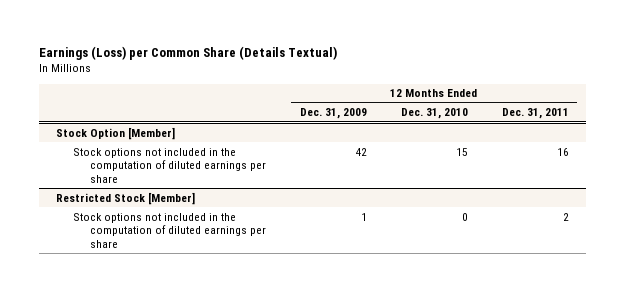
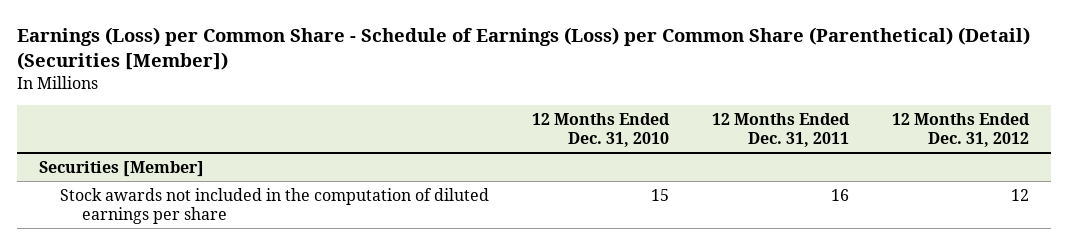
- Earnings (Loss) per Common Share (Details Textual)
+ Earnings (Loss) per Common Share - Schedule of Earnings (Loss) per Common Share (Parenthetical) (Detail) (Securities [Member])
- | 12 Months Ended Dec. 31, 2009 | 12 Months Ended Dec. 31, 2010 | 12 Months Ended Dec. 31, 2011
+ | 12 Months Ended Dec. 31, 2010 | 12 Months Ended Dec. 31, 2011 | 12 Months Ended Dec. 31, 2012
- Stock Option [Member]
- Stock options not included in the computation of diluted earnings per share | 42 | 15 | 16
- Restricted Stock [Member]
- Stock options not included in the computation of diluted earnings per share | 1 | 0 | 2
+ Securities [Member]
+ Stock awards not included in the computation of diluted earnings per share | 15 | 16 | 12

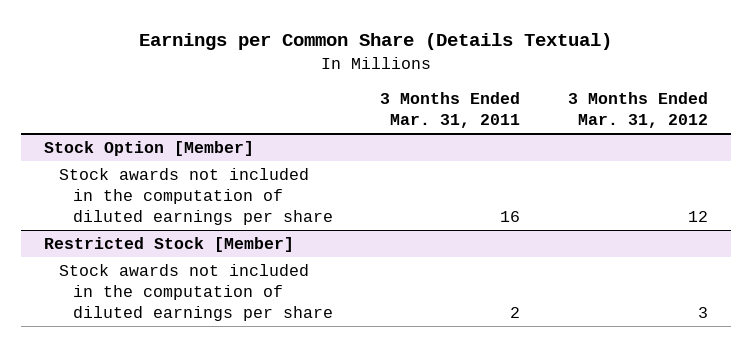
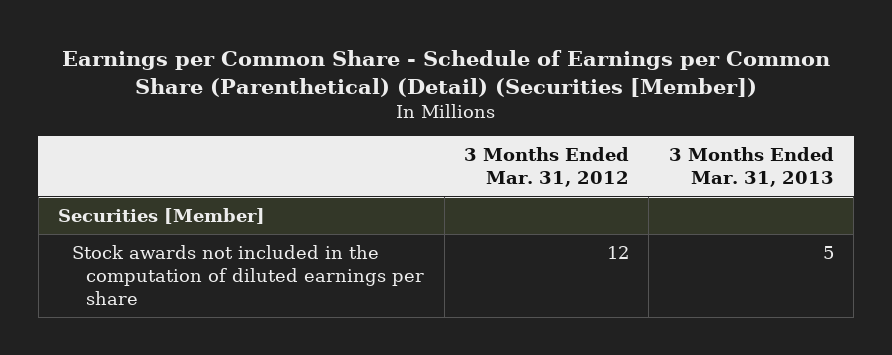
- Earnings per Common Share (Details Textual)
+ Earnings per Common Share - Schedule of Earnings per Common Share (Parenthetical) (Detail) (Securities [Member])
- | 3 Months Ended Mar. 31, 2011 | 3 Months Ended Mar. 31, 2012
+ | 3 Months Ended Mar. 31, 2012 | 3 Months Ended Mar. 31, 2013
- Stock Option [Member]
+ Securities [Member]
- Restricted Stock [Member]
- Stock awards not included in the computation of diluted earnings per share | 2 | 3

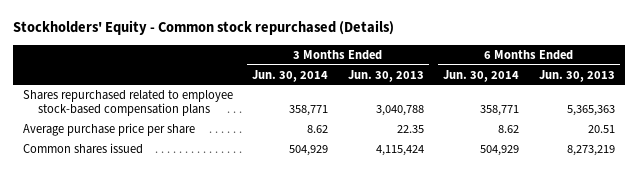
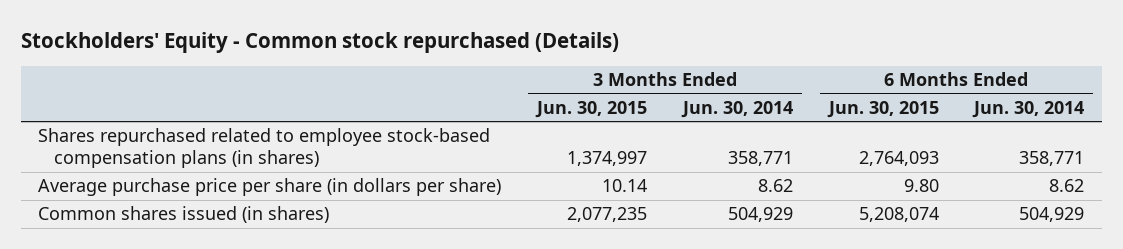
- | 3 Months Ended Jun. 30, 2014 | 3 Months Ended Jun. 30, 2013 | 6 Months Ended Jun. 30, 2014 | 6 Months Ended Jun. 30, 2013
+ | 3 Months Ended Jun. 30, 2015 | 3 Months Ended Jun. 30, 2014 | 6 Months Ended Jun. 30, 2015 | 6 Months Ended Jun. 30, 2014
- Shares repurchased related to employee stock-based compensation plans | 358,771 | 3,040,788 | 358,771 | 5,365,363
- Average purchase price per share | 8.62 | 22.35 | 8.62 | 20.51
- Common shares issued | 504,929 | 4,115,424 | 504,929 | 8,273,219
+ Shares repurchased related to employee stock-based compensation plans (in shares) | 1,374,997 | 358,771 | 2,764,093 | 358,771
+ Average purchase price per share (in dollars per share) | 10.14 | 8.62 | 9.80 | 8.62
+ Common shares issued (in shares) | 2,077,235 | 504,929 | 5,208,074 | 504,929

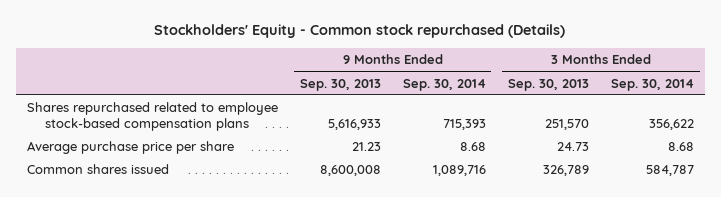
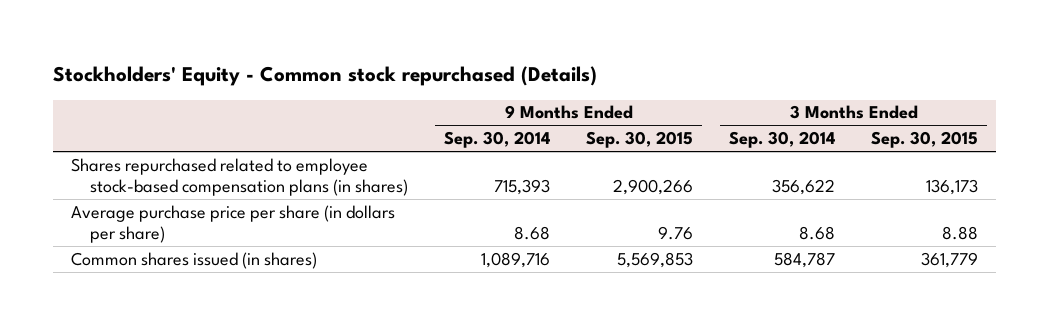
- | 9 Months Ended Sep. 30, 2013 | 9 Months Ended Sep. 30, 2014 | 3 Months Ended Sep. 30, 2013 | 3 Months Ended Sep. 30, 2014
+ | 9 Months Ended Sep. 30, 2014 | 9 Months Ended Sep. 30, 2015 | 3 Months Ended Sep. 30, 2014 | 3 Months Ended Sep. 30, 2015
- Shares repurchased related to employee stock-based compensation plans | 5,616,933 | 715,393 | 251,570 | 356,622
- Average purchase price per share | 21.23 | 8.68 | 24.73 | 8.68
- Common shares issued | 8,600,008 | 1,089,716 | 326,789 | 584,787
+ Shares repurchased related to employee stock-based compensation plans (in shares) | 715,393 | 2,900,266 | 356,622 | 136,173
+ Average purchase price per share (in dollars per share) | 8.68 | 9.76 | 8.68 | 8.88
+ Common shares issued (in shares) | 1,089,716 | 5,569,853 | 584,787 | 361,779

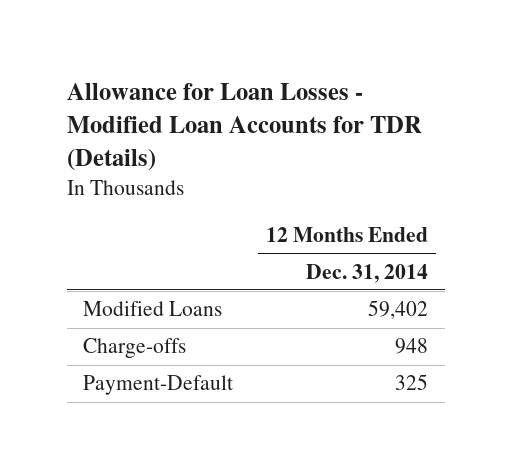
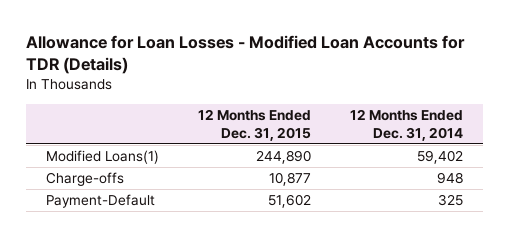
- | 12 Months Ended Dec. 31, 2014
+ | 12 Months Ended Dec. 31, 2015 | 12 Months Ended Dec. 31, 2014
- Modified Loans | 59,402
+ Modified Loans(1) | 244,890 | 59,402

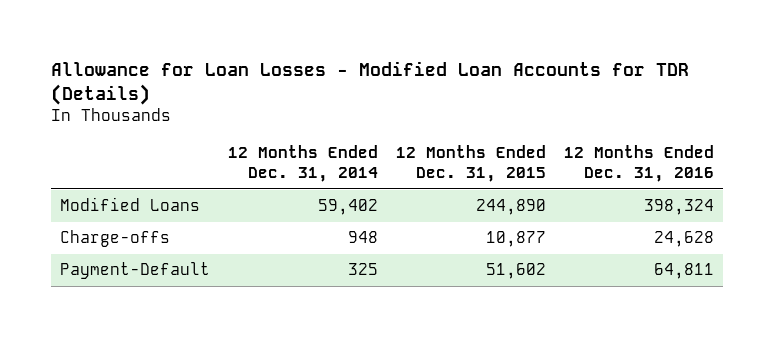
- | 12 Months Ended Dec. 31, 2015 | 12 Months Ended Dec. 31, 2014
+ | 12 Months Ended Dec. 31, 2014 | 12 Months Ended Dec. 31, 2015 | 12 Months Ended Dec. 31, 2016
- Modified Loans(1) | 244,890 | 59,402
+ Modified Loans | 59,402 | 244,890 | 398,324

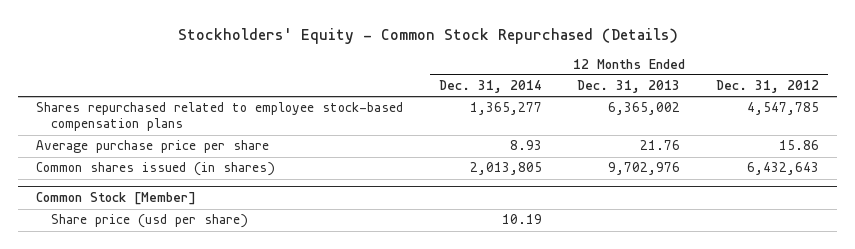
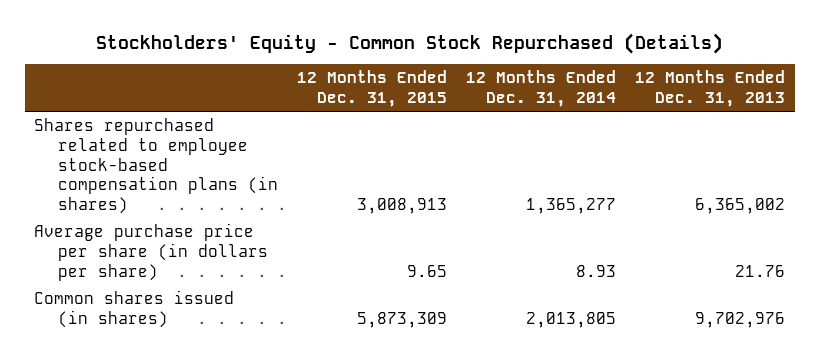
- | 12 Months Ended Dec. 31, 2014 | 12 Months Ended Dec. 31, 2013 | 12 Months Ended Dec. 31, 2012
+ | 12 Months Ended Dec. 31, 2015 | 12 Months Ended Dec. 31, 2014 | 12 Months Ended Dec. 31, 2013
- Shares repurchased related to employee stock-based compensation plans | 1,365,277 | 6,365,002 | 4,547,785
- Average purchase price per share | 8.93 | 21.76 | 15.86
+ Shares repurchased related to employee stock-based compensation plans (in shares) | 3,008,913 | 1,365,277 | 6,365,002
+ Average purchase price per share (in dollars per share) | 9.65 | 8.93 | 21.76
- Common Stock [Member]
- Share price (usd per share) | 10.19 | |

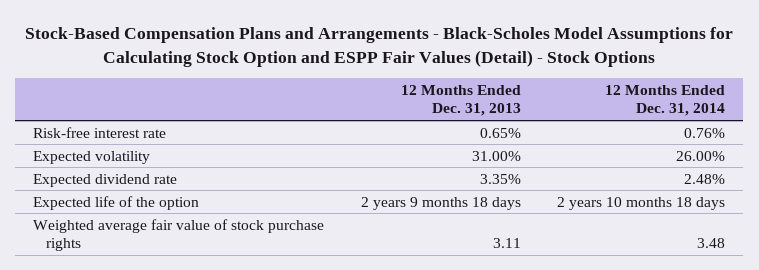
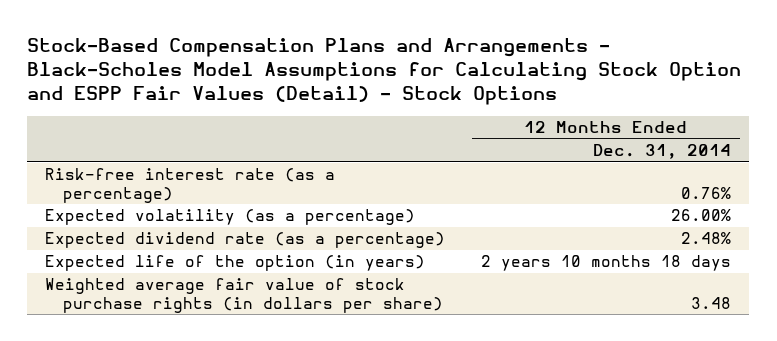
- | 12 Months Ended Dec. 31, 2013 | 12 Months Ended Dec. 31, 2014
+ | 12 Months Ended Dec. 31, 2014
- Risk-free interest rate | 0.65% | 0.76%
- Expected volatility | 31.00% | 26.00%
- Expected dividend rate | 3.35% | 2.48%
- Expected life of the option | 2 years 9 months 18 days | 2 years 10 months 18 days
- Weighted average fair value of stock purchase rights | 3.11 | 3.48
+ Risk-free interest rate (as a percentage) | 0.76%
+ Expected volatility (as a percentage) | 26.00%
+ Expected dividend rate (as a percentage) | 2.48%
+ Expected life of the option (in years) | 2 years 10 months 18 days
+ Weighted average fair value of stock purchase rights (in dollars per share) | 3.48

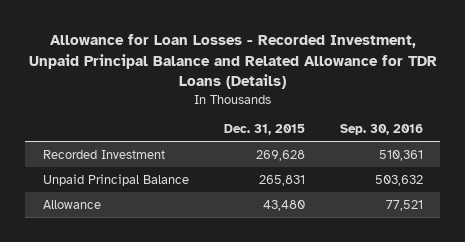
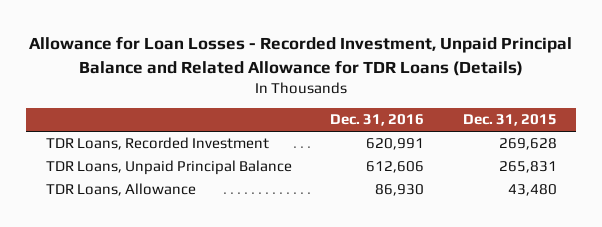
- | Dec. 31, 2015 | Sep. 30, 2016
+ | Dec. 31, 2016 | Dec. 31, 2015
- Recorded Investment | 269,628 | 510,361
- Unpaid Principal Balance | 265,831 | 503,632
- Allowance | 43,480 | 77,521
+ TDR Loans, Recorded Investment | 620,991 | 269,628
+ TDR Loans, Unpaid Principal Balance | 612,606 | 265,831
+ TDR Loans, Allowance | 86,930 | 43,480

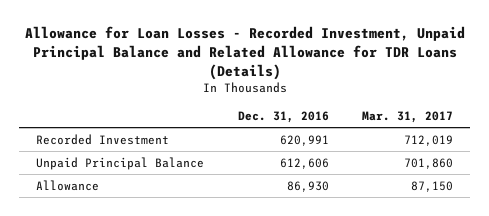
- | Dec. 31, 2016 | Dec. 31, 2015
+ | Dec. 31, 2016 | Mar. 31, 2017
- TDR Loans, Recorded Investment | 620,991 | 269,628
- TDR Loans, Unpaid Principal Balance | 612,606 | 265,831
- TDR Loans, Allowance | 86,930 | 43,480
+ Recorded Investment | 620,991 | 712,019
+ Unpaid Principal Balance | 612,606 | 701,860
+ Allowance | 86,930 | 87,150

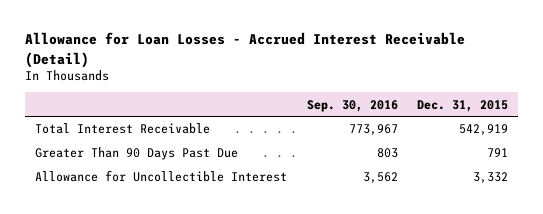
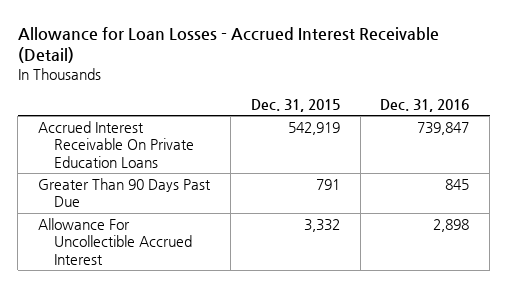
- | Sep. 30, 2016 | Dec. 31, 2015
+ | Dec. 31, 2015 | Dec. 31, 2016
- Total Interest Receivable | 773,967 | 542,919
+ Accrued Interest Receivable On Private Education Loans | 542,919 | 739,847
- Allowance for Uncollectible Interest | 3,562 | 3,332
+ Allowance For Uncollectible Accrued Interest | 3,332 | 2,898

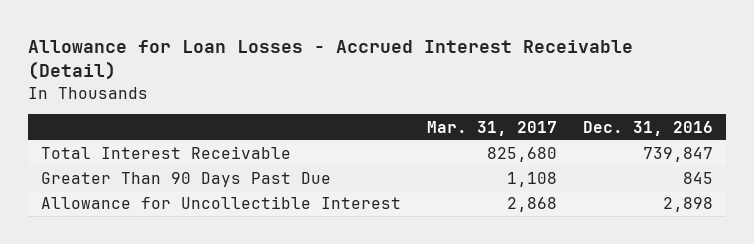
- | Dec. 31, 2015 | Dec. 31, 2016
+ | Mar. 31, 2017 | Dec. 31, 2016
- Accrued Interest Receivable On Private Education Loans | 542,919 | 739,847
+ Total Interest Receivable | 825,680 | 739,847
- Allowance For Uncollectible Accrued Interest | 3,332 | 2,898
+ Allowance for Uncollectible Interest | 2,868 | 2,898

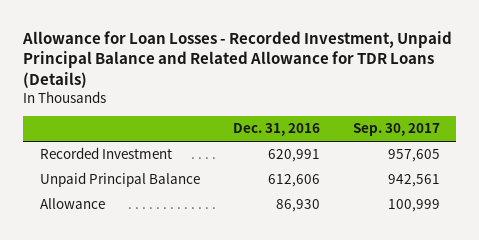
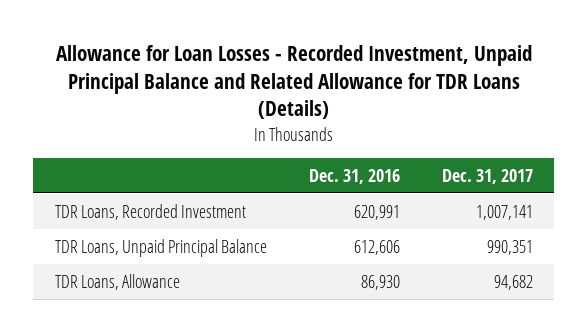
- | Dec. 31, 2016 | Sep. 30, 2017
+ | Dec. 31, 2016 | Dec. 31, 2017
- Recorded Investment | 620,991 | 957,605
- Unpaid Principal Balance | 612,606 | 942,561
- Allowance | 86,930 | 100,999
+ TDR Loans, Recorded Investment | 620,991 | 1,007,141
+ TDR Loans, Unpaid Principal Balance | 612,606 | 990,351
+ TDR Loans, Allowance | 86,930 | 94,682

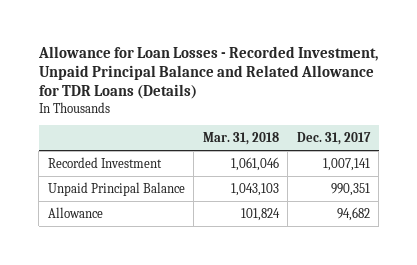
- | Dec. 31, 2016 | Dec. 31, 2017
+ | Mar. 31, 2018 | Dec. 31, 2017
- TDR Loans, Recorded Investment | 620,991 | 1,007,141
- TDR Loans, Unpaid Principal Balance | 612,606 | 990,351
- TDR Loans, Allowance | 86,930 | 94,682
+ Recorded Investment | 1,061,046 | 1,007,141
+ Unpaid Principal Balance | 1,043,103 | 990,351
+ Allowance | 101,824 | 94,682

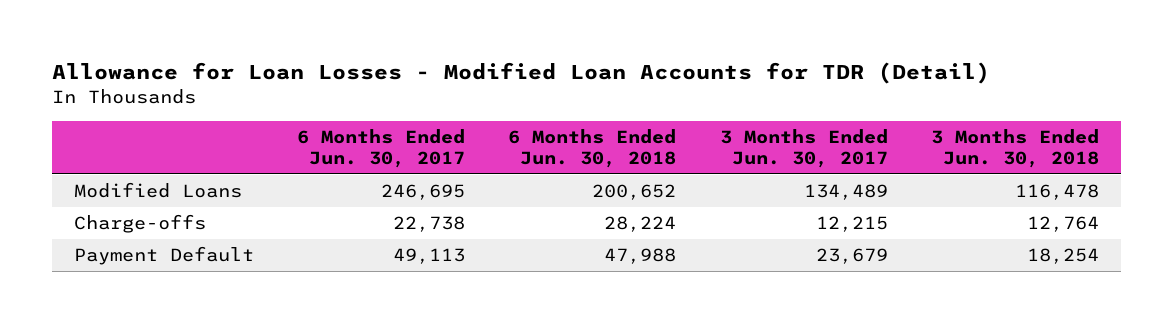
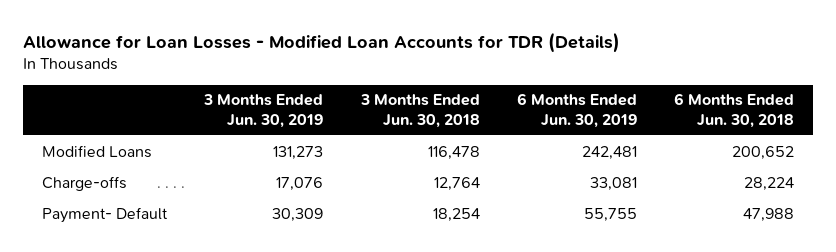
- Allowance for Loan Losses - Modified Loan Accounts for TDR (Detail)
+ Allowance for Loan Losses - Modified Loan Accounts for TDR (Details)
- | 6 Months Ended Jun. 30, 2017 | 6 Months Ended Jun. 30, 2018 | 3 Months Ended Jun. 30, 2017 | 3 Months Ended Jun. 30, 2018
+ | 3 Months Ended Jun. 30, 2019 | 3 Months Ended Jun. 30, 2018 | 6 Months Ended Jun. 30, 2019 | 6 Months Ended Jun. 30, 2018
- Payment Default | 49,113 | 47,988 | 23,679 | 18,254
+ Payment- Default | 30,309 | 18,254 | 55,755 | 47,988

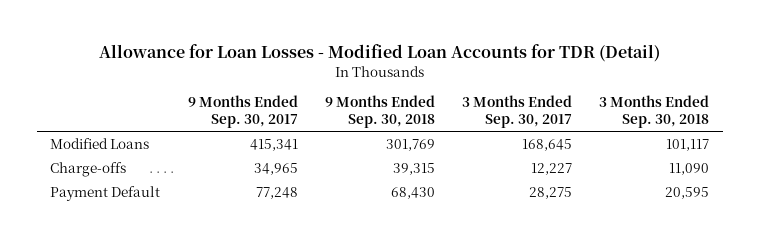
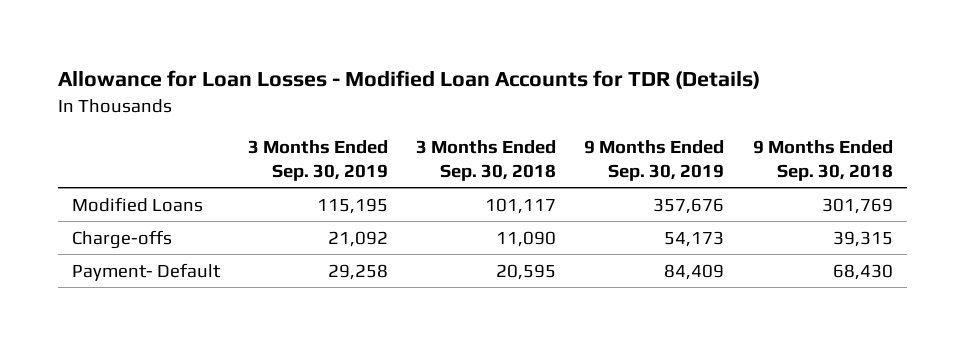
- Allowance for Loan Losses - Modified Loan Accounts for TDR (Detail)
+ Allowance for Loan Losses - Modified Loan Accounts for TDR (Details)
- | 9 Months Ended Sep. 30, 2017 | 9 Months Ended Sep. 30, 2018 | 3 Months Ended Sep. 30, 2017 | 3 Months Ended Sep. 30, 2018
+ | 3 Months Ended Sep. 30, 2019 | 3 Months Ended Sep. 30, 2018 | 9 Months Ended Sep. 30, 2019 | 9 Months Ended Sep. 30, 2018
- Payment Default | 77,248 | 68,430 | 28,275 | 20,595
+ Payment- Default | 29,258 | 20,595 | 84,409 | 68,430

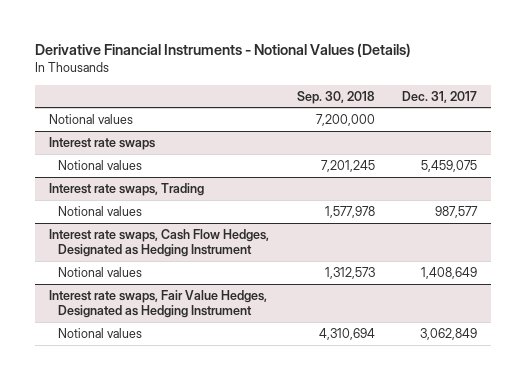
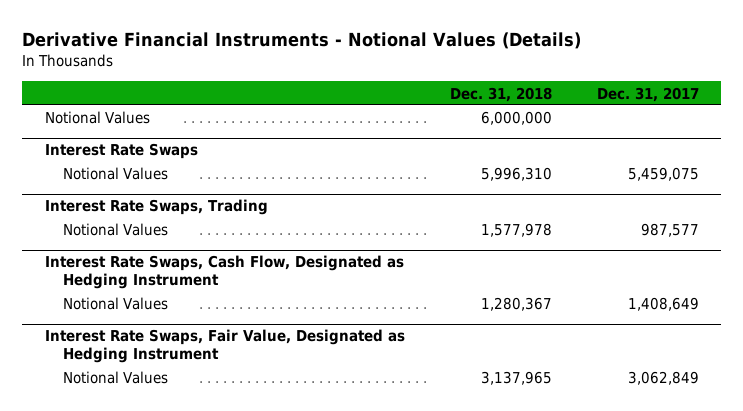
- | Sep. 30, 2018 | Dec. 31, 2017
+ | Dec. 31, 2018 | Dec. 31, 2017
- Notional values | 7,200,000 |
- Interest rate swaps
- Notional values | 7,201,245 | 5,459,075
- Interest rate swaps, Trading
- Notional values | 1,577,978 | 987,577
- Interest rate swaps, Cash Flow Hedges, Designated as Hedging Instrument
- Notional values | 1,312,573 | 1,408,649
- Interest rate swaps, Fair Value Hedges, Designated as Hedging Instrument
- Notional values | 4,310,694 | 3,062,849
+ Notional Values | 6,000,000 |
+ Interest Rate Swaps
+ Notional Values | 5,996,310 | 5,459,075
+ Interest Rate Swaps, Trading
+ Notional Values | 1,577,978 | 987,577
+ Interest Rate Swaps, Cash Flow, Designated as Hedging Instrument
+ Notional Values | 1,280,367 | 1,408,649
+ Interest Rate Swaps, Fair Value, Designated as Hedging Instrument
+ Notional Values | 3,137,965 | 3,062,849

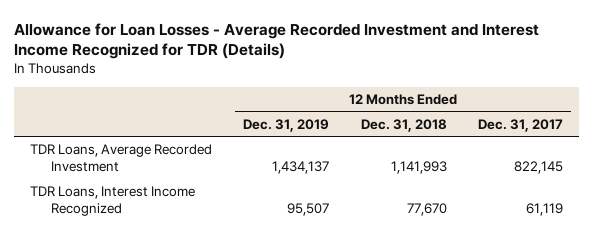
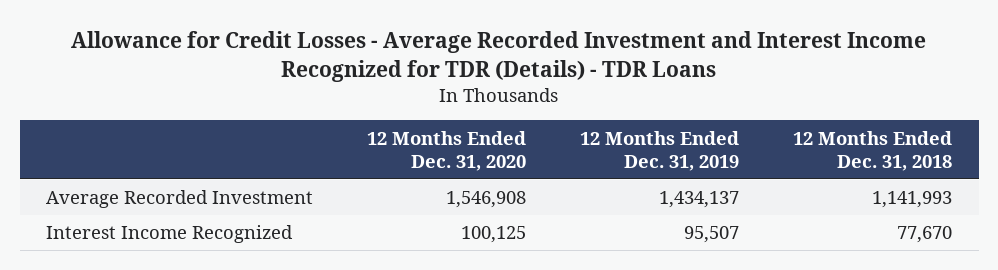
- Allowance for Loan Losses - Average Recorded Investment and Interest Income Recognized for TDR (Details)
+ Allowance for Credit Losses - Average Recorded Investment and Interest Income Recognized for TDR (Details) - TDR Loans
- | 12 Months Ended Dec. 31, 2019 | 12 Months Ended Dec. 31, 2018 | 12 Months Ended Dec. 31, 2017
+ | 12 Months Ended Dec. 31, 2020 | 12 Months Ended Dec. 31, 2019 | 12 Months Ended Dec. 31, 2018
- TDR Loans, Average Recorded Investment | 1,434,137 | 1,141,993 | 822,145
- TDR Loans, Interest Income Recognized | 95,507 | 77,670 | 61,119
+ Average Recorded Investment | 1,546,908 | 1,434,137 | 1,141,993
+ Interest Income Recognized | 100,125 | 95,507 | 77,670

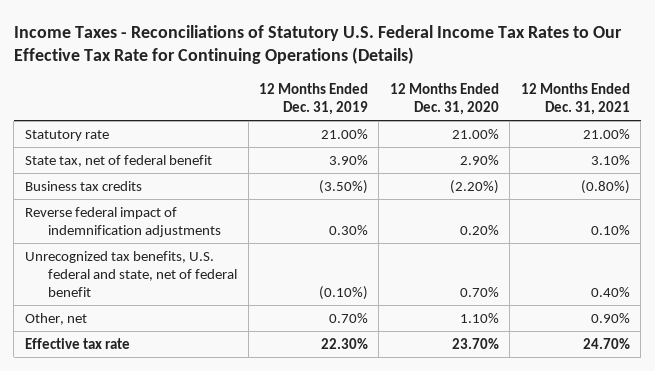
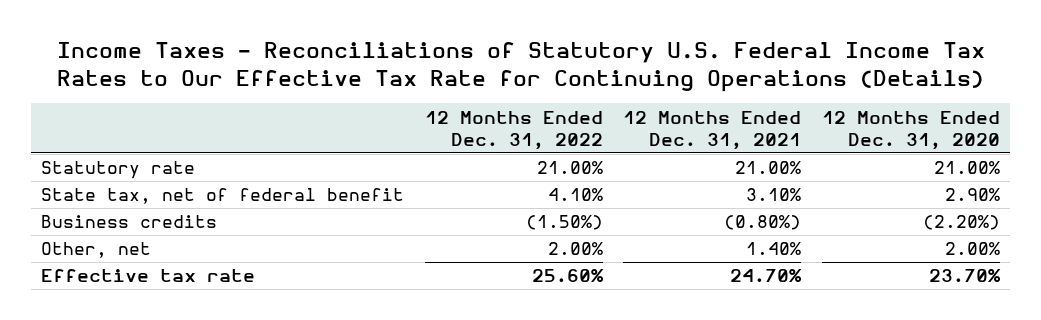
- | 12 Months Ended Dec. 31, 2019 | 12 Months Ended Dec. 31, 2020 | 12 Months Ended Dec. 31, 2021
+ | 12 Months Ended Dec. 31, 2022 | 12 Months Ended Dec. 31, 2021 | 12 Months Ended Dec. 31, 2020
- Business tax credits | (3.50%) | (2.20%) | (0.80%)
- Reverse federal impact of indemnification adjustments | 0.30% | 0.20% | 0.10%
- Unrecognized tax benefits, U.S. federal and state, net of federal benefit | (0.10%) | 0.70% | 0.40%
- Other, net | 0.70% | 1.10% | 0.90%
+ Business credits | (1.50%) | (0.80%) | (2.20%)
+ Other, net | 2.00% | 1.40% | 2.00%

